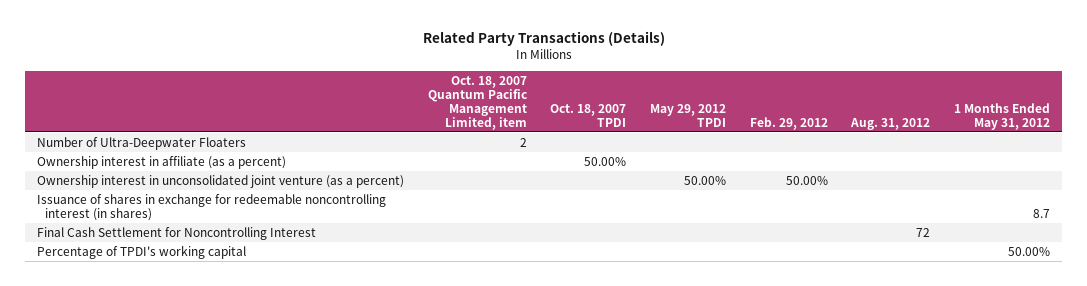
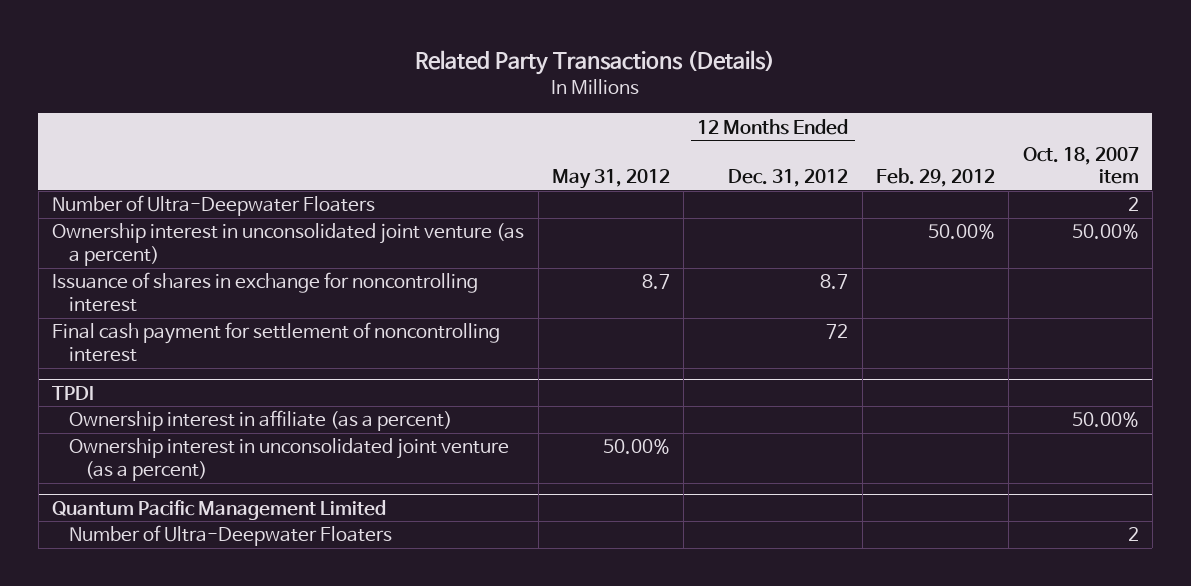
- | Oct. 18, 2007 Quantum Pacific Management Limited, item | Oct. 18, 2007 TPDI | May 29, 2012 TPDI | Feb. 29, 2012 | Aug. 31, 2012 | 1 Months Ended May 31, 2012
+ | May 31, 2012 | 12 Months Ended Dec. 31, 2012 | Feb. 29, 2012 | Oct. 18, 2007 item
- Ownership interest in affiliate (as a percent) | | 50.00% | | | |
- Issuance of shares in exchange for redeemable noncontrolling interest (in shares) | | | | | | 8.7
- Final Cash Settlement for Noncontrolling Interest | | | | | 72 |
- Percentage of TPDI's working capital | | | | | | 50.00%
+ Issuance of shares in exchange for noncontrolling interest | 8.7 | 8.7 | |
+ Final cash payment for settlement of noncontrolling interest | | 72 | |
+ TPDI
+ Ownership interest in affiliate (as a percent) | | | | 50.00%
+ Ownership interest in unconsolidated joint venture (as a percent) | 50.00% | | |
+ Quantum Pacific Management Limited
+ Number of Ultra-Deepwater Floaters | | | | 2

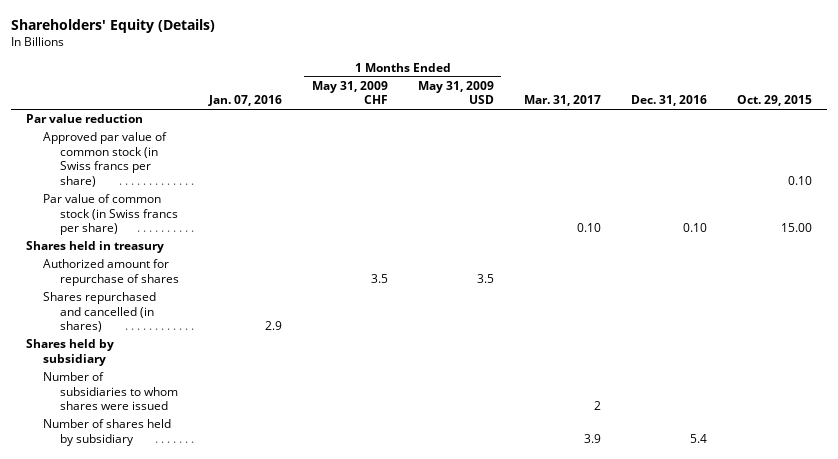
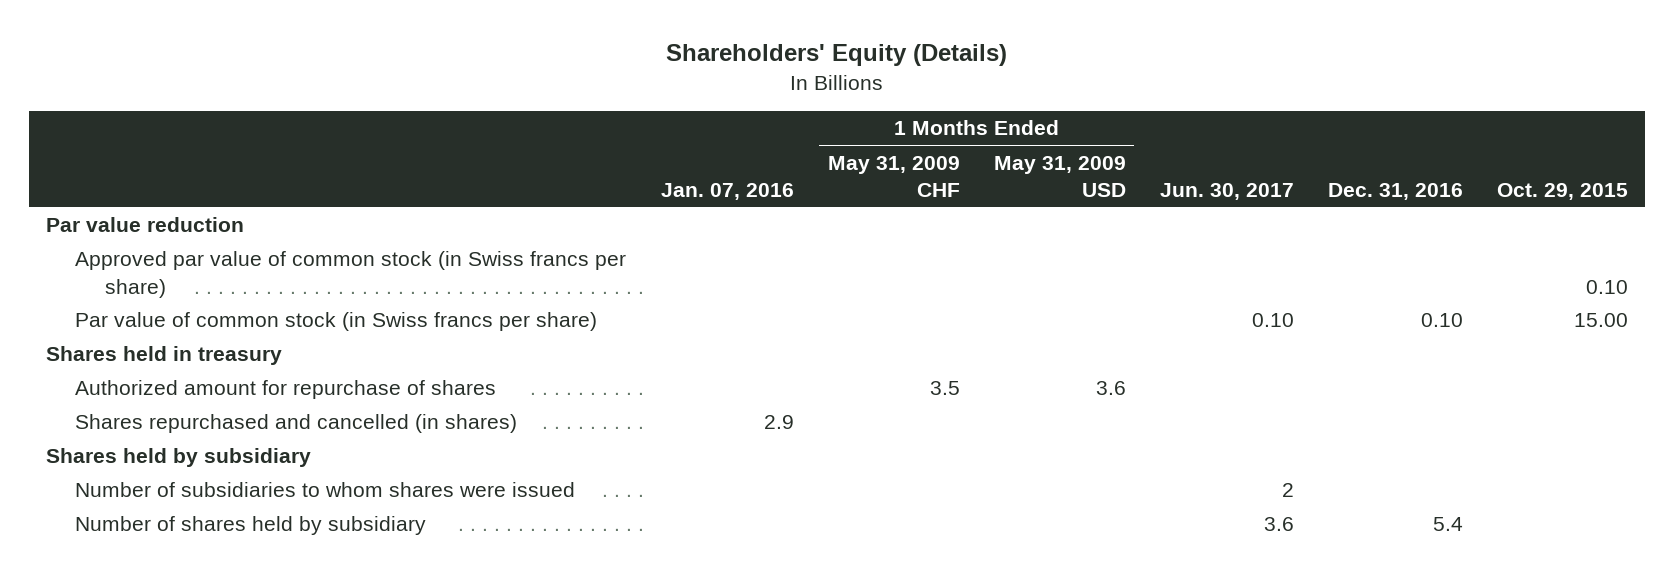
- | Jan. 07, 2016 | 1 Months Ended May 31, 2009 CHF | 1 Months Ended May 31, 2009 USD | Mar. 31, 2017 | Dec. 31, 2016 | Oct. 29, 2015
+ | Jan. 07, 2016 | 1 Months Ended May 31, 2009 CHF | 1 Months Ended May 31, 2009 USD | Jun. 30, 2017 | Dec. 31, 2016 | Oct. 29, 2015
- Authorized amount for repurchase of shares | | 3.5 | 3.5 | | |
+ Authorized amount for repurchase of shares | | 3.5 | 3.6 | | |

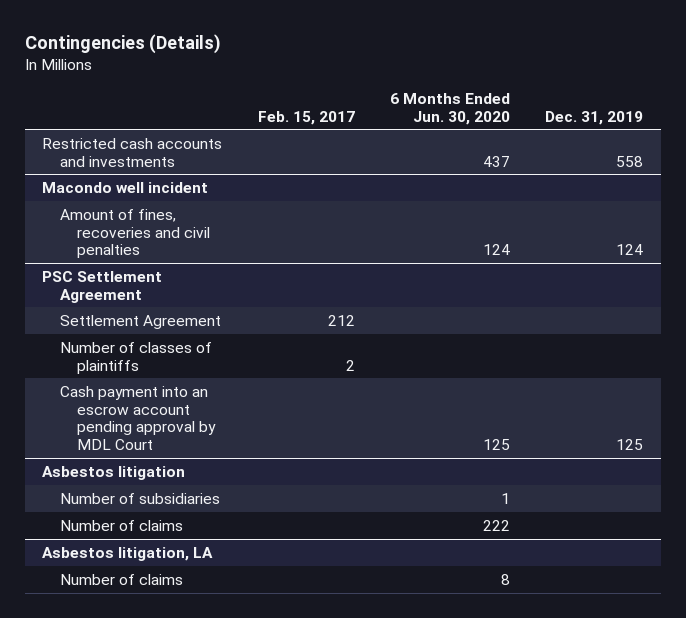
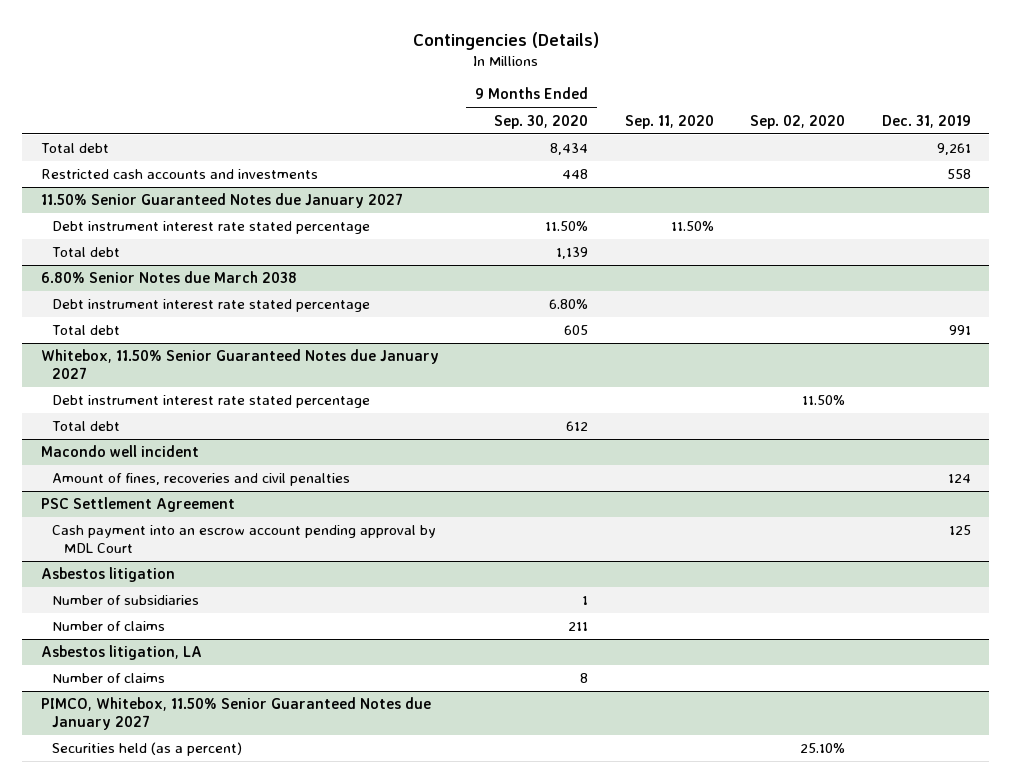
- | Feb. 15, 2017 | 6 Months Ended Jun. 30, 2020 | Dec. 31, 2019
+ | 9 Months Ended Sep. 30, 2020 | Sep. 11, 2020 | Sep. 02, 2020 | Dec. 31, 2019
+ Total debt | 8,434 | | | 9,261
+ 11.50% Senior Guaranteed Notes due January 2027
+ Debt instrument interest rate stated percentage | 11.50% | 11.50% | |
+ Total debt | 1,139 | | |
+ 6.80% Senior Notes due March 2038
+ Debt instrument interest rate stated percentage | 6.80% | | |
+ Total debt | 605 | | | 991
+ Whitebox, 11.50% Senior Guaranteed Notes due January 2027
+ Debt instrument interest rate stated percentage | | | 11.50% |
+ Total debt | 612 | | |
@ PSC Settlement Agreement
- Settlement Agreement | 212 | |
- Number of classes of plaintiffs | 2 | |
+ PIMCO, Whitebox, 11.50% Senior Guaranteed Notes due January 2027
+ Securities held (as a percent) | | | 25.10% |

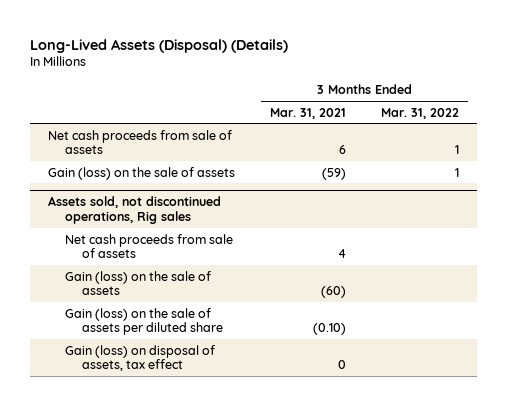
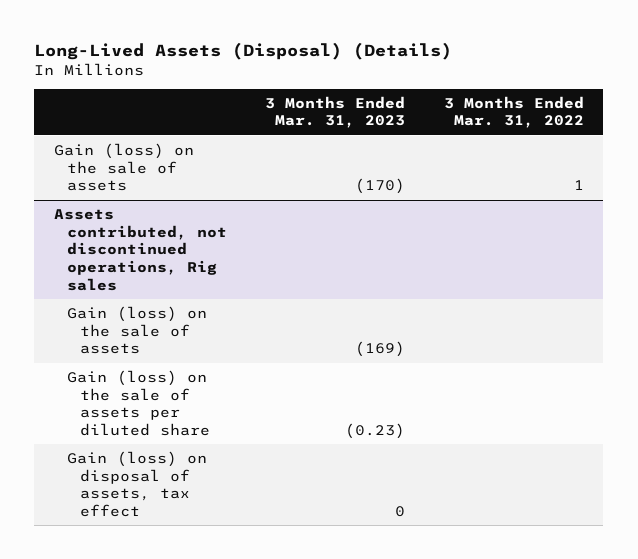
- | 3 Months Ended Mar. 31, 2021 | 3 Months Ended Mar. 31, 2022
+ | 3 Months Ended Mar. 31, 2023 | 3 Months Ended Mar. 31, 2022
- Net cash proceeds from sale of assets | 6 | 1
- Assets sold, not discontinued operations, Rig sales
- Net cash proceeds from sale of assets | 4 |
+ Assets contributed, not discontinued operations, Rig sales

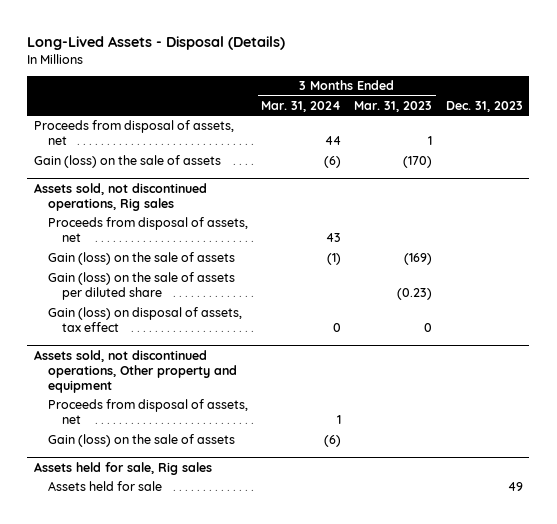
- Long-Lived Assets (Disposal) (Details)
+ Long-Lived Assets - Disposal (Details)
- | 3 Months Ended Mar. 31, 2023 | 3 Months Ended Mar. 31, 2022
+ | 3 Months Ended Mar. 31, 2024 | 3 Months Ended Mar. 31, 2023 | Dec. 31, 2023
+ Proceeds from disposal of assets, net | 44 | 1 |
- Assets contributed, not discontinued operations, Rig sales
+ Assets sold, not discontinued operations, Rig sales
+ Proceeds from disposal of assets, net | 43 | |
+ Assets sold, not discontinued operations, Other property and equipment
+ Proceeds from disposal of assets, net | 1 | |
+ Gain (loss) on the sale of assets | (6) | |
+ Assets held for sale, Rig sales
+ Assets held for sale | | | 49

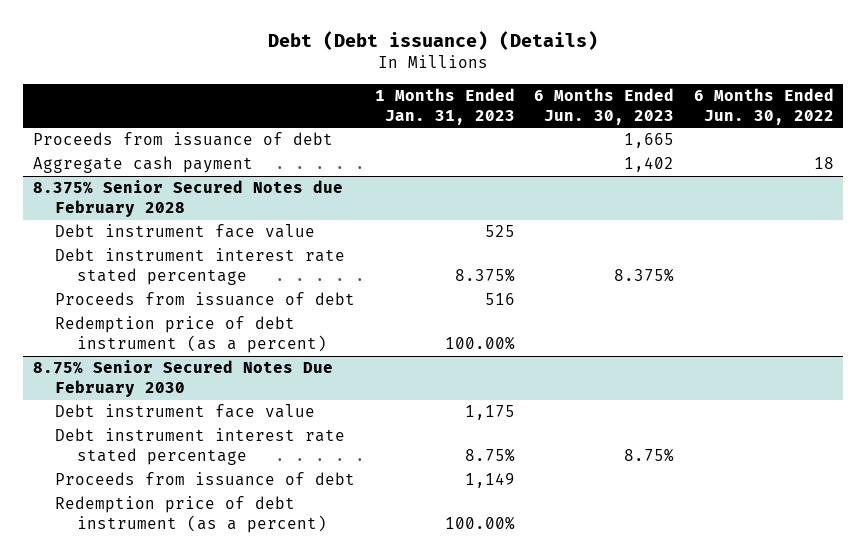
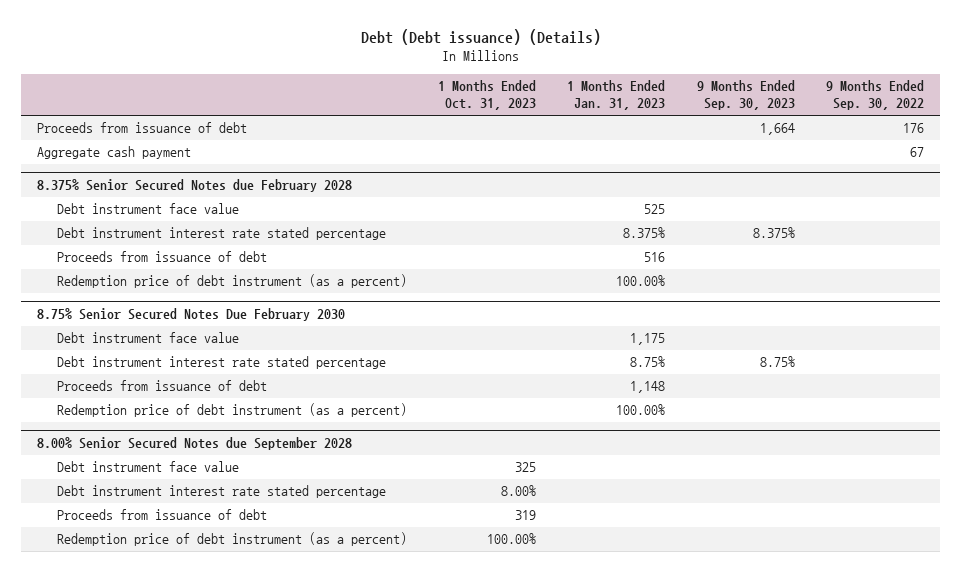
- | 1 Months Ended Jan. 31, 2023 | 6 Months Ended Jun. 30, 2023 | 6 Months Ended Jun. 30, 2022
+ | 1 Months Ended Oct. 31, 2023 | 1 Months Ended Jan. 31, 2023 | 9 Months Ended Sep. 30, 2023 | 9 Months Ended Sep. 30, 2022
@ 8.75% Senior Secured Notes Due February 2030
- Proceeds from issuance of debt | 1,149 | |
+ Proceeds from issuance of debt | | 1,148 | |
+ 8.00% Senior Secured Notes due September 2028
+ Debt instrument face value | 325 | | |
+ Debt instrument interest rate stated percentage | 8.00% | | |
+ Proceeds from issuance of debt | 319 | | |
+ Redemption price of debt instrument (as a percent) | 100.00% | | |

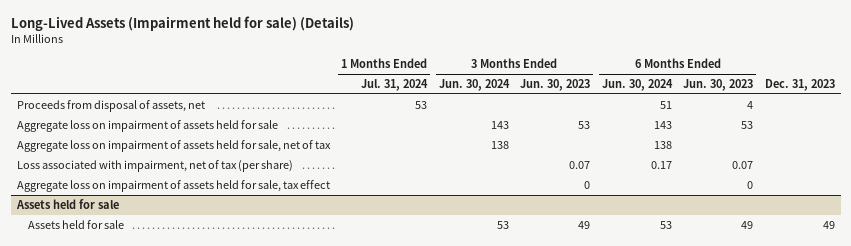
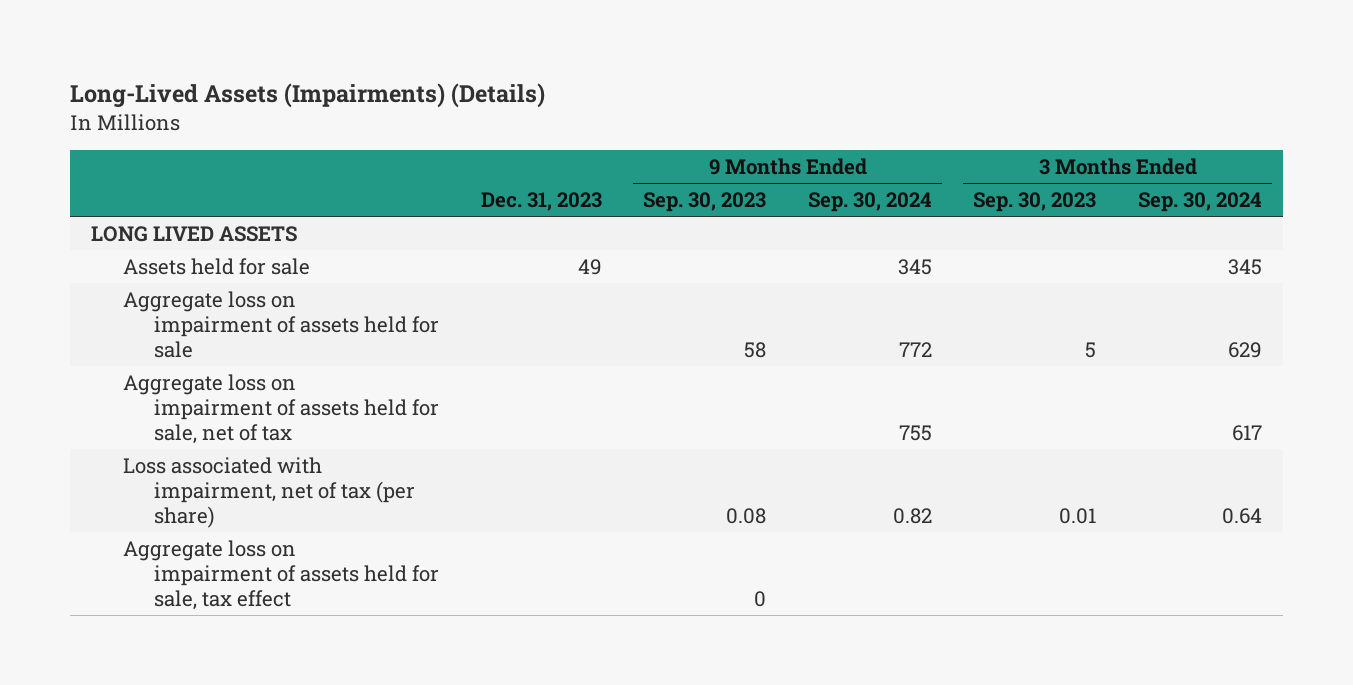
- Long-Lived Assets (Impairment held for sale) (Details)
+ Long-Lived Assets (Impairments) (Details)
- | 1 Months Ended Jul. 31, 2024 | 3 Months Ended Jun. 30, 2024 | 3 Months Ended Jun. 30, 2023 | 6 Months Ended Jun. 30, 2024 | 6 Months Ended Jun. 30, 2023 | Dec. 31, 2023
+ | Dec. 31, 2023 | 9 Months Ended Sep. 30, 2023 | 9 Months Ended Sep. 30, 2024 | 3 Months Ended Sep. 30, 2023 | 3 Months Ended Sep. 30, 2024
- Proceeds from disposal of assets, net | 53 | | | 51 | 4 |
+ LONG LIVED ASSETS
+ Assets held for sale | 49 | | 345 | | 345
- Assets held for sale
- Assets held for sale | | 53 | 49 | 53 | 49 | 49

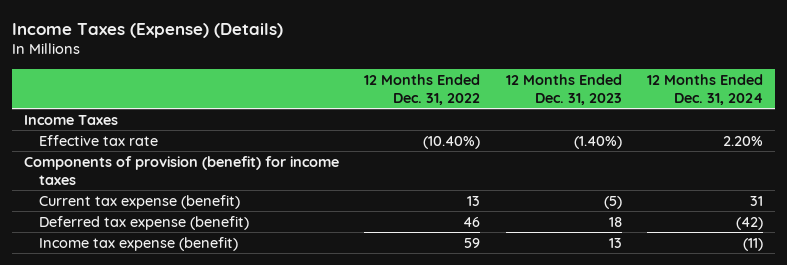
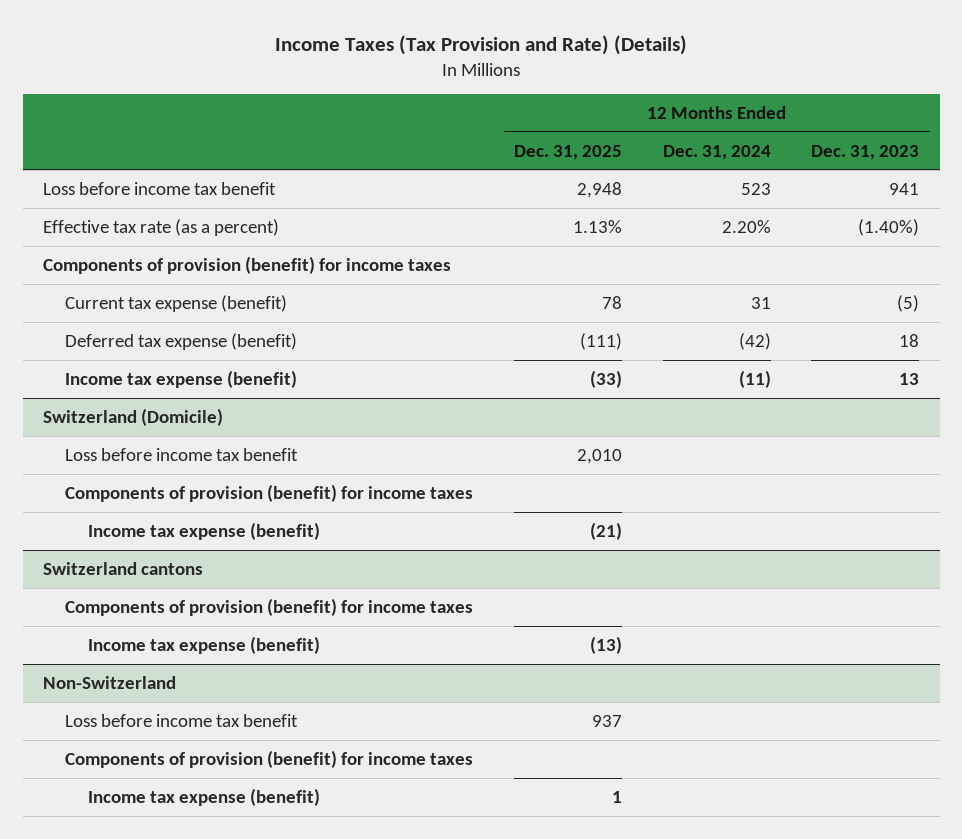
- Income Taxes (Expense) (Details)
+ Income Taxes (Tax Provision and Rate) (Details)
- | 12 Months Ended Dec. 31, 2022 | 12 Months Ended Dec. 31, 2023 | 12 Months Ended Dec. 31, 2024
+ | 12 Months Ended Dec. 31, 2025 | 12 Months Ended Dec. 31, 2024 | 12 Months Ended Dec. 31, 2023
- Income Taxes
- Effective tax rate | (10.40%) | (1.40%) | 2.20%
+ Loss before income tax benefit | 2,948 | 523 | 941
+ Effective tax rate (as a percent) | 1.13% | 2.20% | (1.40%)
+ Switzerland (Domicile)
+ Loss before income tax benefit | 2,010 | |
+ Components of provision (benefit) for income taxes
+ Income tax expense (benefit) | (21) | |
+ Switzerland cantons
+ Components of provision (benefit) for income taxes
+ Income tax expense (benefit) | (13) | |
+ Non-Switzerland
+ Loss before income tax benefit | 937 | |
+ Components of provision (benefit) for income taxes
+ Income tax expense (benefit) | 1 | |

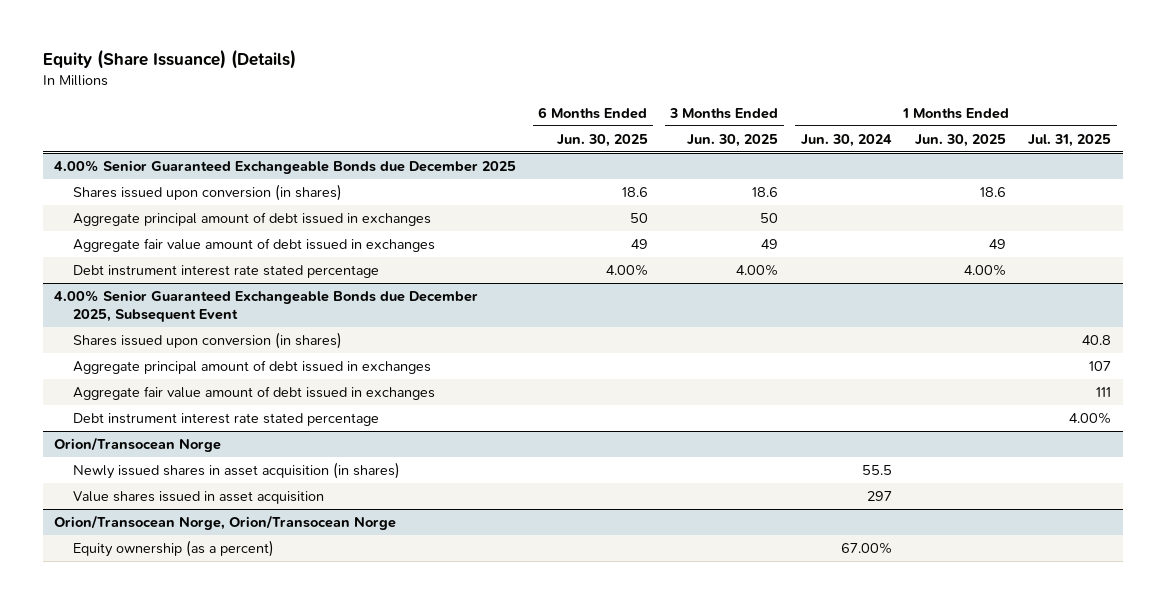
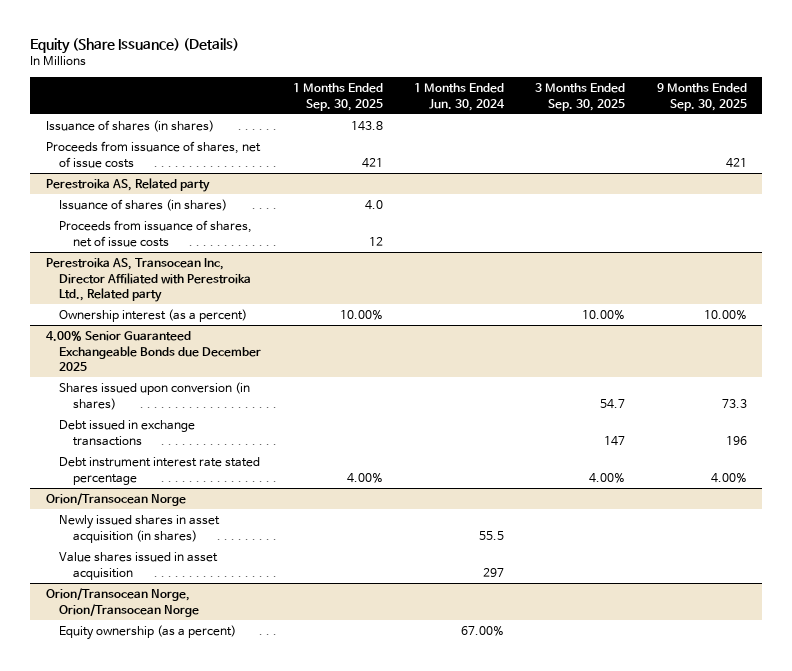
- | 6 Months Ended Jun. 30, 2025 | 3 Months Ended Jun. 30, 2025 | 1 Months Ended Jun. 30, 2024 | 1 Months Ended Jun. 30, 2025 | 1 Months Ended Jul. 31, 2025
+ | 1 Months Ended Sep. 30, 2025 | 1 Months Ended Jun. 30, 2024 | 3 Months Ended Sep. 30, 2025 | 9 Months Ended Sep. 30, 2025
+ Issuance of shares (in shares) | 143.8 | | |
+ Proceeds from issuance of shares, net of issue costs | 421 | | | 421
+ Perestroika AS, Related party
+ Issuance of shares (in shares) | 4.0 | | |
+ Proceeds from issuance of shares, net of issue costs | 12 | | |
+ Perestroika AS, Transocean Inc, Director Affiliated with Perestroika Ltd., Related party
+ Ownership interest (as a percent) | 10.00% | | 10.00% | 10.00%
@ 4.00% Senior Guaranteed Exchangeable Bonds due December 2025
- Aggregate principal amount of debt issued in exchanges | 50 | 50 | | |
- Aggregate fair value amount of debt issued in exchanges | 49 | 49 | | 49 |
+ Debt issued in exchange transactions | | | 147 | 196
- 4.00% Senior Guaranteed Exchangeable Bonds due December 2025, Subsequent Event
- Shares issued upon conversion (in shares) | | | | | 40.8
- Aggregate principal amount of debt issued in exchanges | | | | | 107
- Aggregate fair value amount of debt issued in exchanges | | | | | 111
- Debt instrument interest rate stated percentage | | | | | 4.00%

